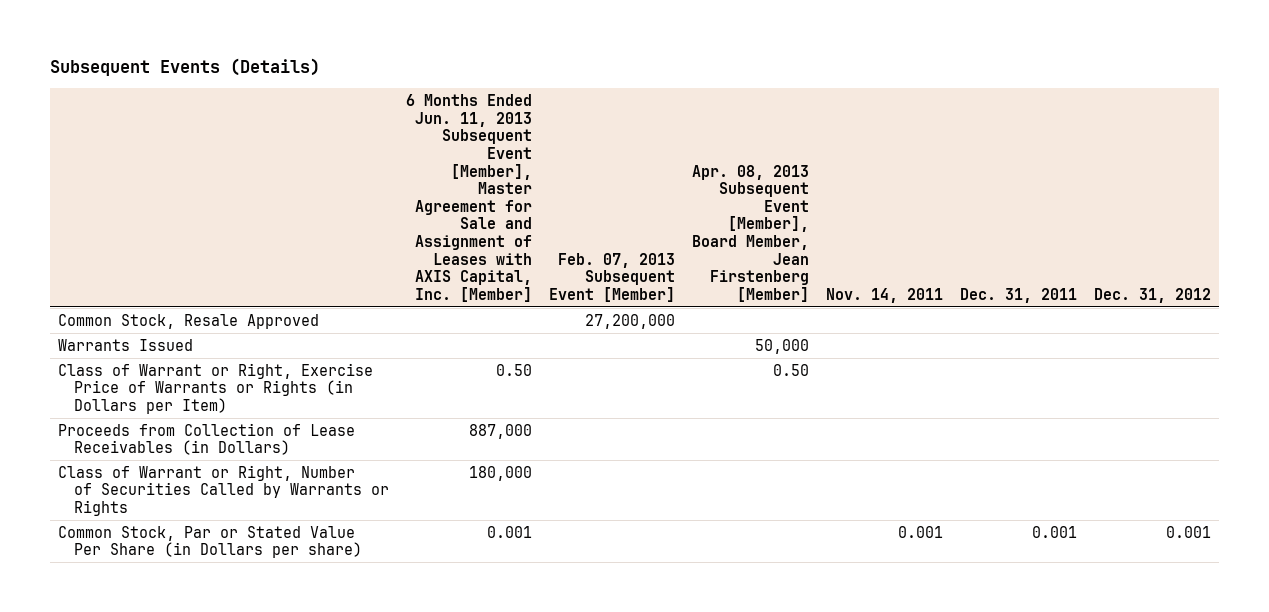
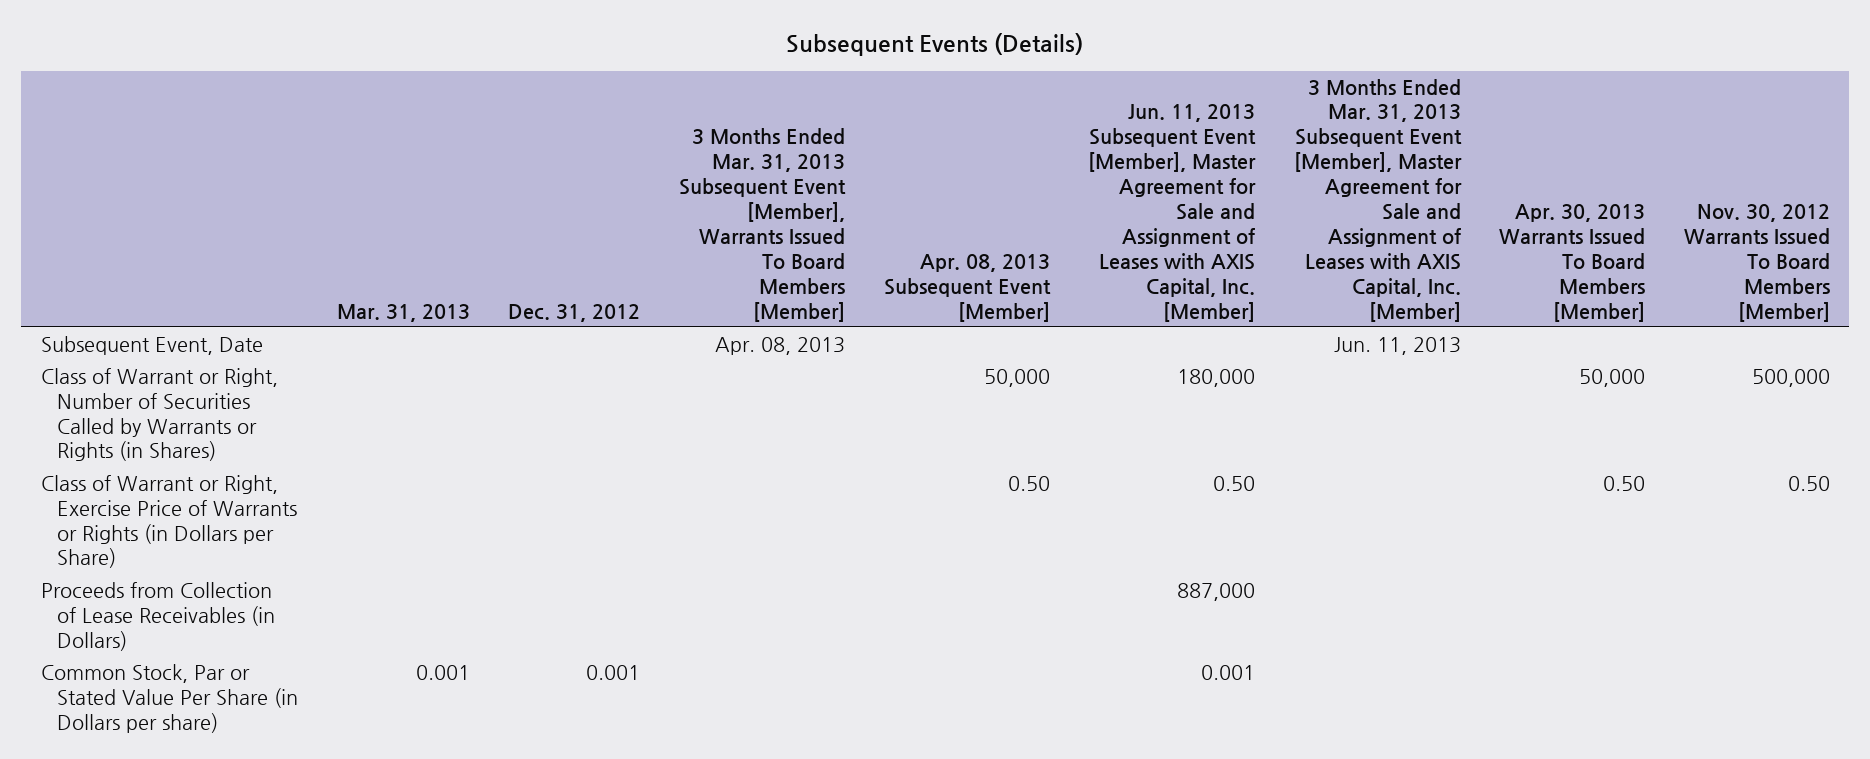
- | 6 Months Ended Jun. 11, 2013 Subsequent Event [Member], Master Agreement for Sale and Assignment of Leases with AXIS Capital, Inc. [Member] | Feb. 07, 2013 Subsequent Event [Member] | Apr. 08, 2013 Subsequent Event [Member], Board Member, Jean Firstenberg [Member] | Nov. 14, 2011 | Dec. 31, 2011 | Dec. 31, 2012
+ | Mar. 31, 2013 | Dec. 31, 2012 | 3 Months Ended Mar. 31, 2013 Subsequent Event [Member], Warrants Issued To Board Members [Member] | Apr. 08, 2013 Subsequent Event [Member] | Jun. 11, 2013 Subsequent Event [Member], Master Agreement for Sale and Assignment of Leases with AXIS Capital, Inc. [Member] | 3 Months Ended Mar. 31, 2013 Subsequent Event [Member], Master Agreement for Sale and Assignment of Leases with AXIS Capital, Inc. [Member] | Apr. 30, 2013 Warrants Issued To Board Members [Member] | Nov. 30, 2012 Warrants Issued To Board Members [Member]
- Common Stock, Resale Approved | | 27,200,000 | | | |
- Warrants Issued | | | 50,000 | | |
- Class of Warrant or Right, Exercise Price of Warrants or Rights (in Dollars per Item) | 0.50 | | 0.50 | | |
+ Subsequent Event, Date | | | Apr. 08, 2013 | | | Jun. 11, 2013 | |
+ Class of Warrant or Right, Number of Securities Called by Warrants or Rights (in Shares) | | | | 50,000 | 180,000 | | 50,000 | 500,000
+ Class of Warrant or Right, Exercise Price of Warrants or Rights (in Dollars per Share) | | | | 0.50 | 0.50 | | 0.50 | 0.50
- Class of Warrant or Right, Number of Securities Called by Warrants or Rights | 180,000 | | | | |

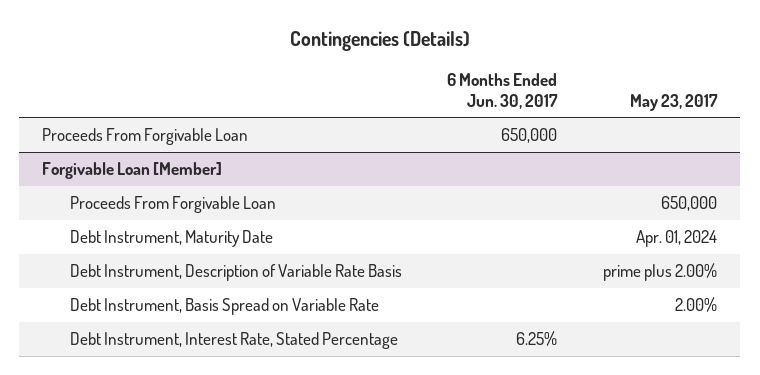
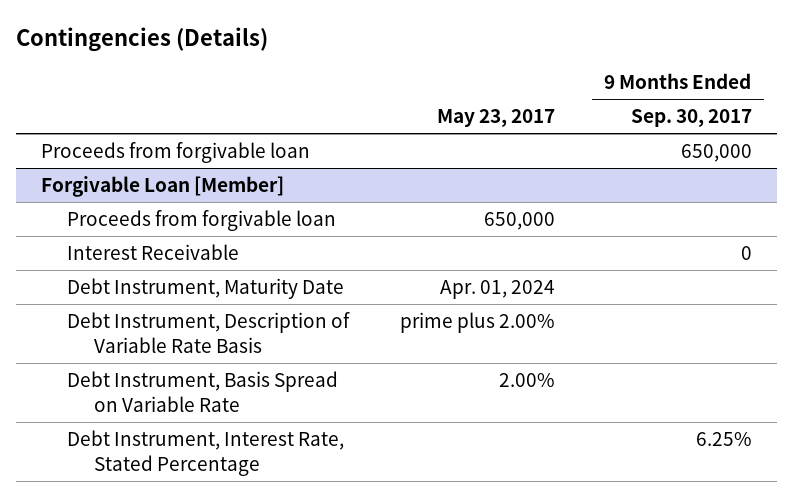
- | 6 Months Ended Jun. 30, 2017 | May 23, 2017
+ | May 23, 2017 | 9 Months Ended Sep. 30, 2017
- Proceeds From Forgivable Loan | 650,000 |
+ Proceeds from forgivable loan | | 650,000
@ Forgivable Loan [Member]
- Proceeds From Forgivable Loan | | 650,000
+ Proceeds from forgivable loan | 650,000 |
+ Interest Receivable | | 0

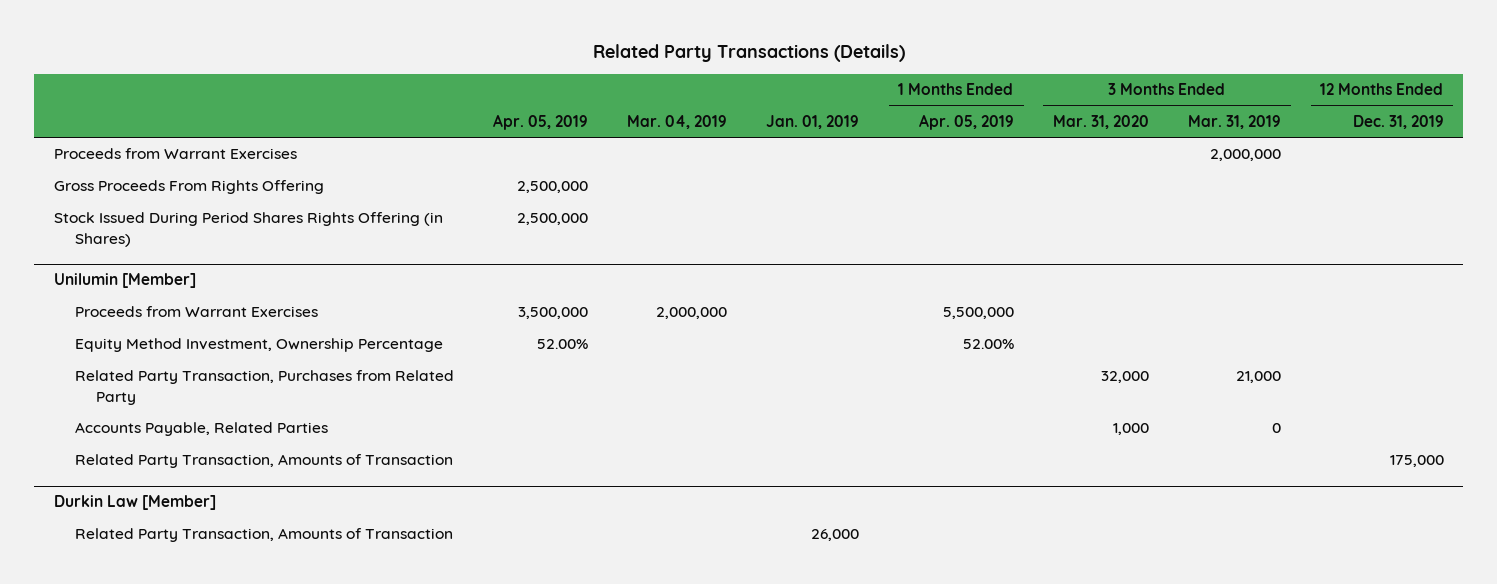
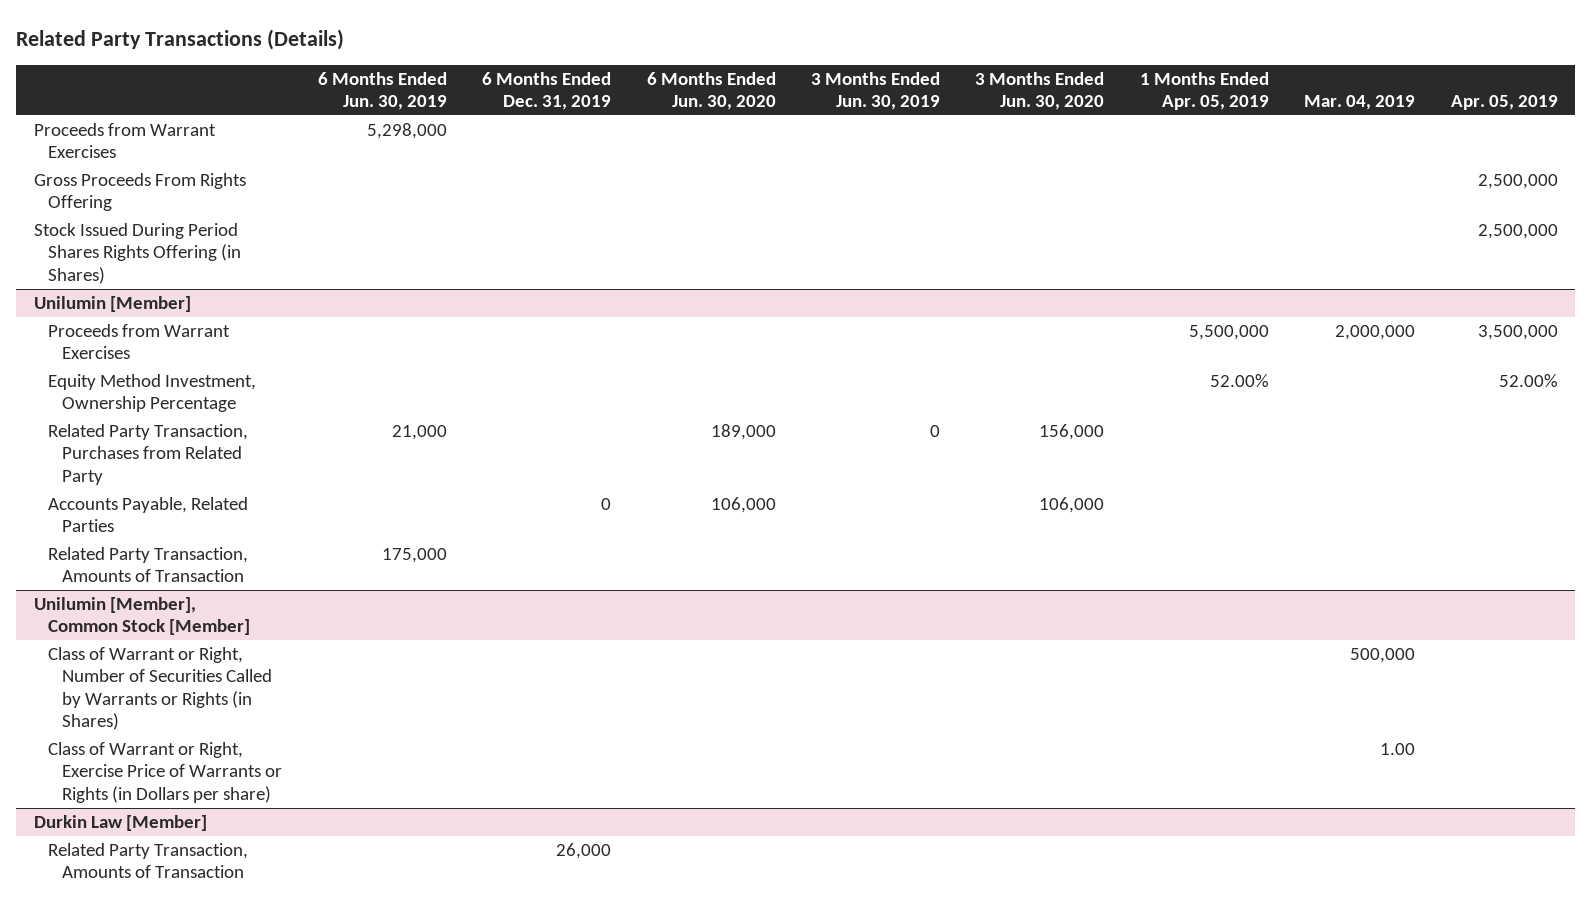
- | Apr. 05, 2019 | Mar. 04, 2019 | Jan. 01, 2019 | 1 Months Ended Apr. 05, 2019 | 3 Months Ended Mar. 31, 2020 | 3 Months Ended Mar. 31, 2019 | 12 Months Ended Dec. 31, 2019
+ | 6 Months Ended Jun. 30, 2019 | 6 Months Ended Dec. 31, 2019 | 6 Months Ended Jun. 30, 2020 | 3 Months Ended Jun. 30, 2019 | 3 Months Ended Jun. 30, 2020 | 1 Months Ended Apr. 05, 2019 | Mar. 04, 2019 | Apr. 05, 2019
+ Unilumin [Member], Common Stock [Member]
+ Class of Warrant or Right, Number of Securities Called by Warrants or Rights (in Shares) | | | | | | | 500,000 |
+ Class of Warrant or Right, Exercise Price of Warrants or Rights (in Dollars per share) | | | | | | | 1.00 |

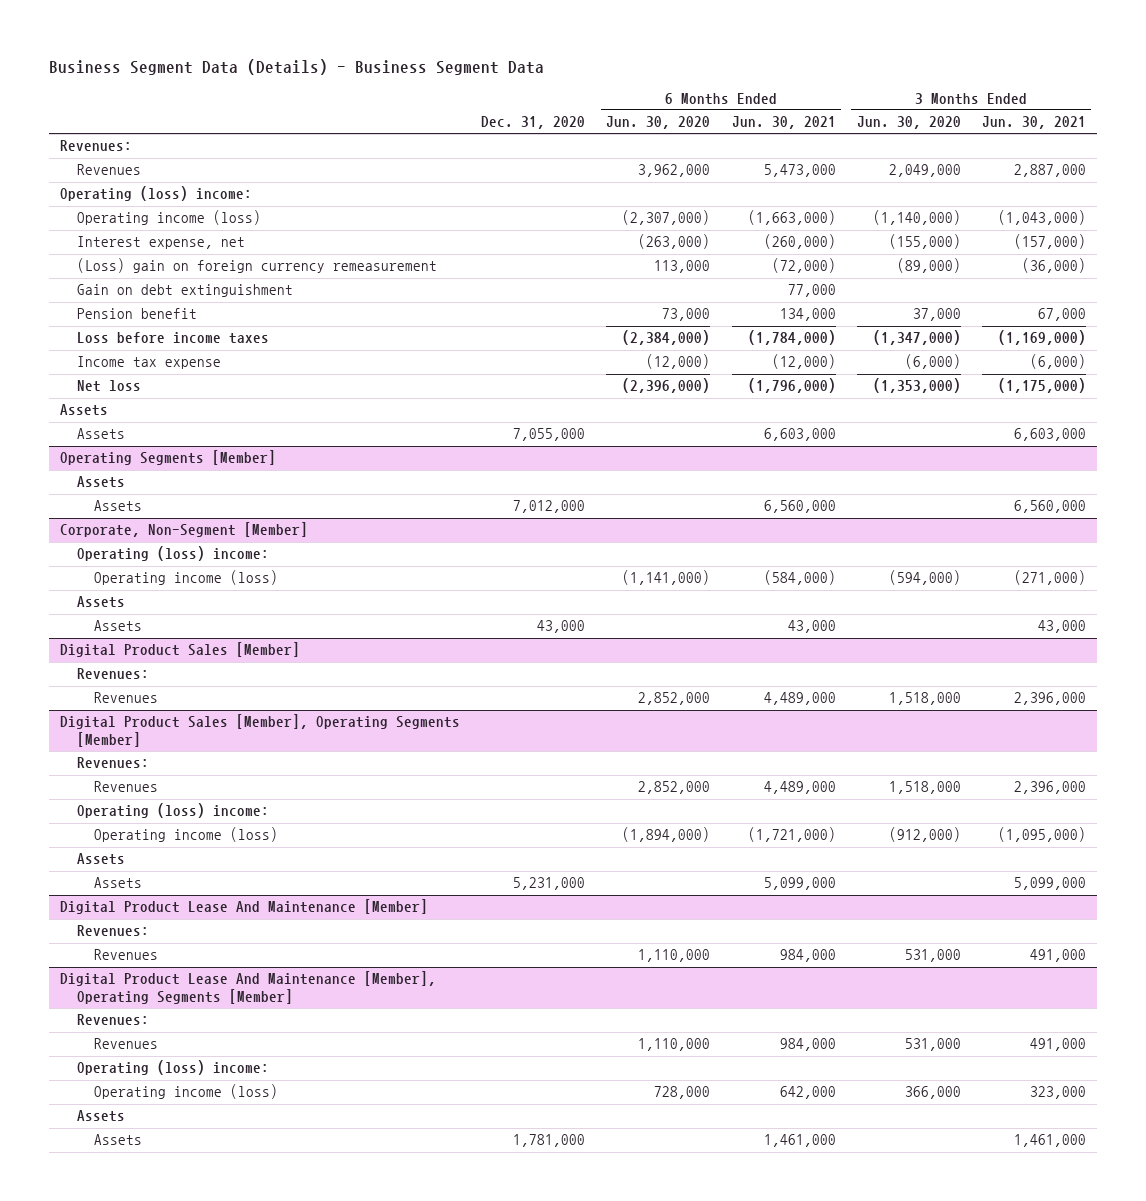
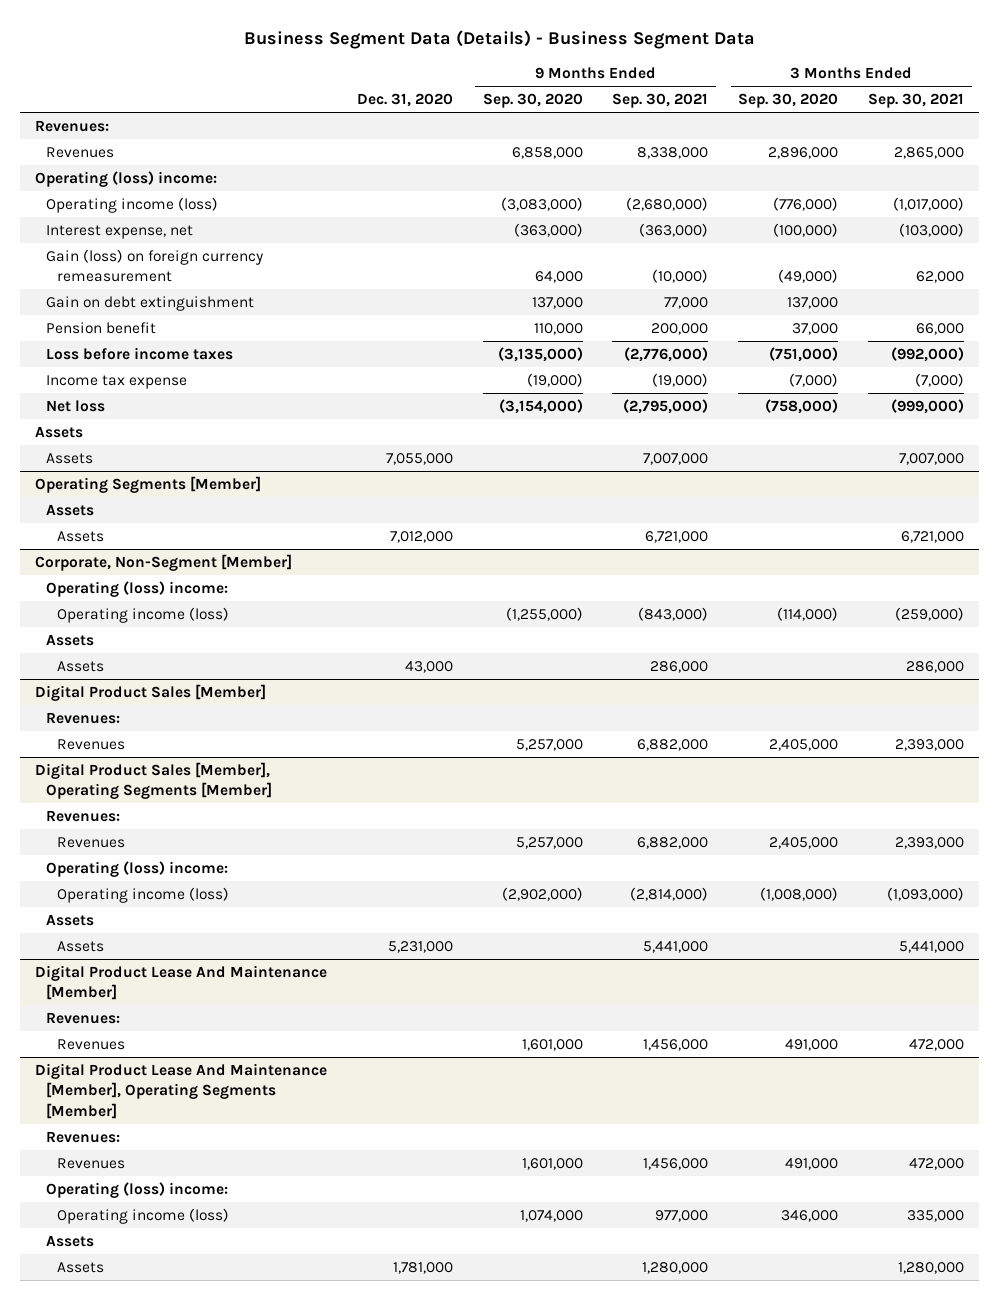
- | Dec. 31, 2020 | 6 Months Ended Jun. 30, 2020 | 6 Months Ended Jun. 30, 2021 | 3 Months Ended Jun. 30, 2020 | 3 Months Ended Jun. 30, 2021
+ | Dec. 31, 2020 | 9 Months Ended Sep. 30, 2020 | 9 Months Ended Sep. 30, 2021 | 3 Months Ended Sep. 30, 2020 | 3 Months Ended Sep. 30, 2021
- (Loss) gain on foreign currency remeasurement | | 113,000 | (72,000) | (89,000) | (36,000)
+ Gain (loss) on foreign currency remeasurement | | 64,000 | (10,000) | (49,000) | 62,000

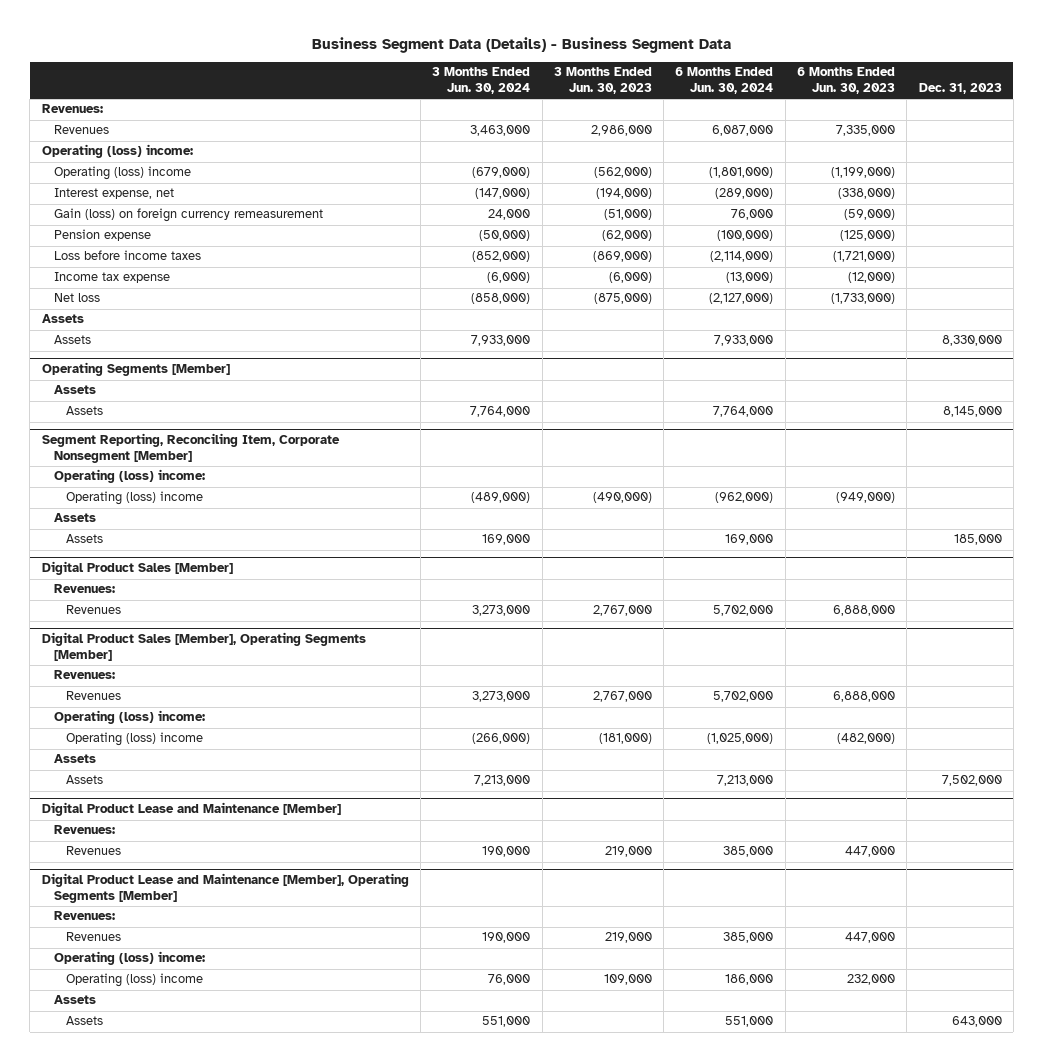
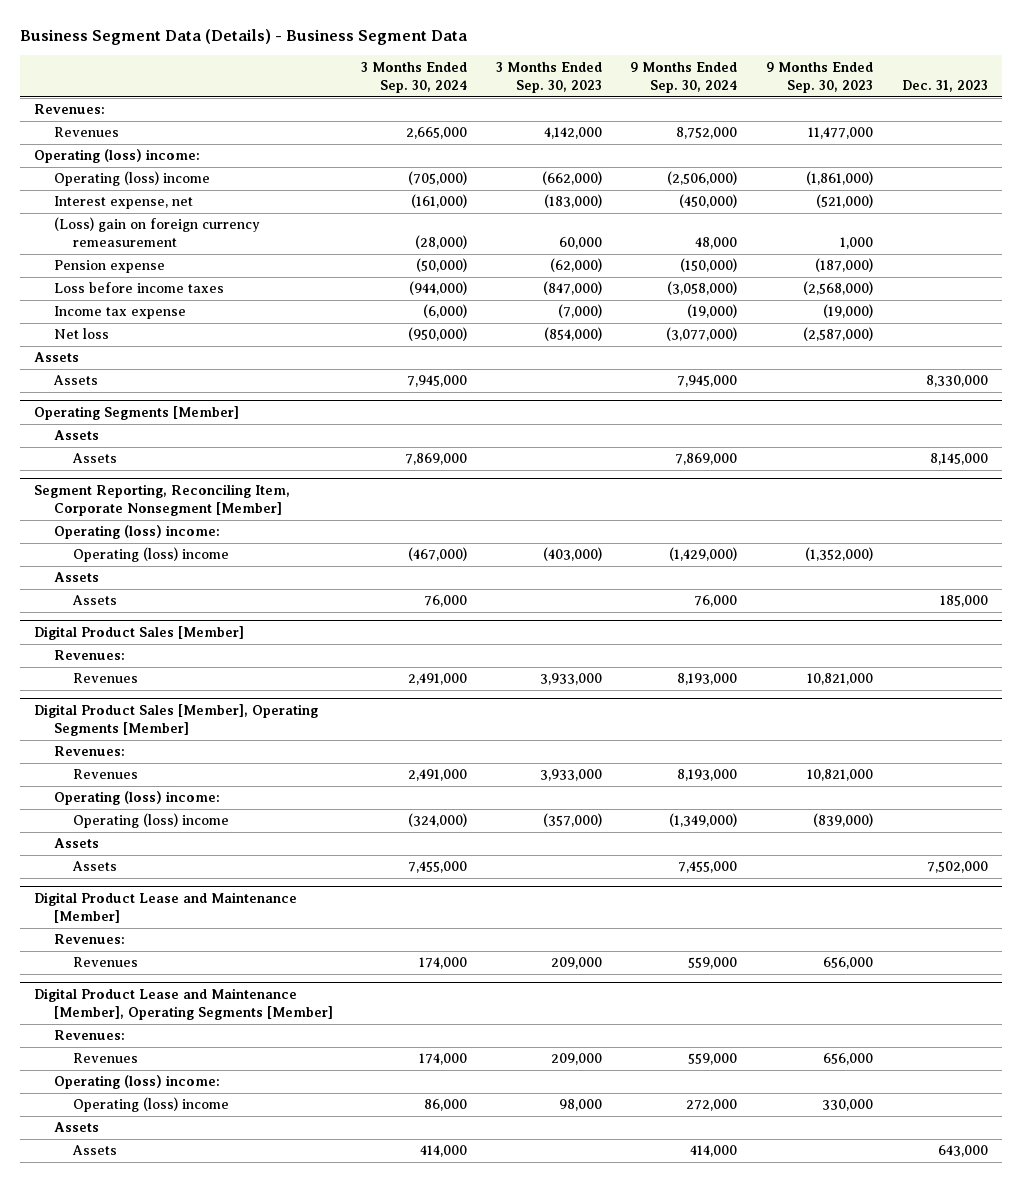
- | 3 Months Ended Jun. 30, 2024 | 3 Months Ended Jun. 30, 2023 | 6 Months Ended Jun. 30, 2024 | 6 Months Ended Jun. 30, 2023 | Dec. 31, 2023
+ | 3 Months Ended Sep. 30, 2024 | 3 Months Ended Sep. 30, 2023 | 9 Months Ended Sep. 30, 2024 | 9 Months Ended Sep. 30, 2023 | Dec. 31, 2023
- Gain (loss) on foreign currency remeasurement | 24,000 | (51,000) | 76,000 | (59,000) |
+ (Loss) gain on foreign currency remeasurement | (28,000) | 60,000 | 48,000 | 1,000 |

